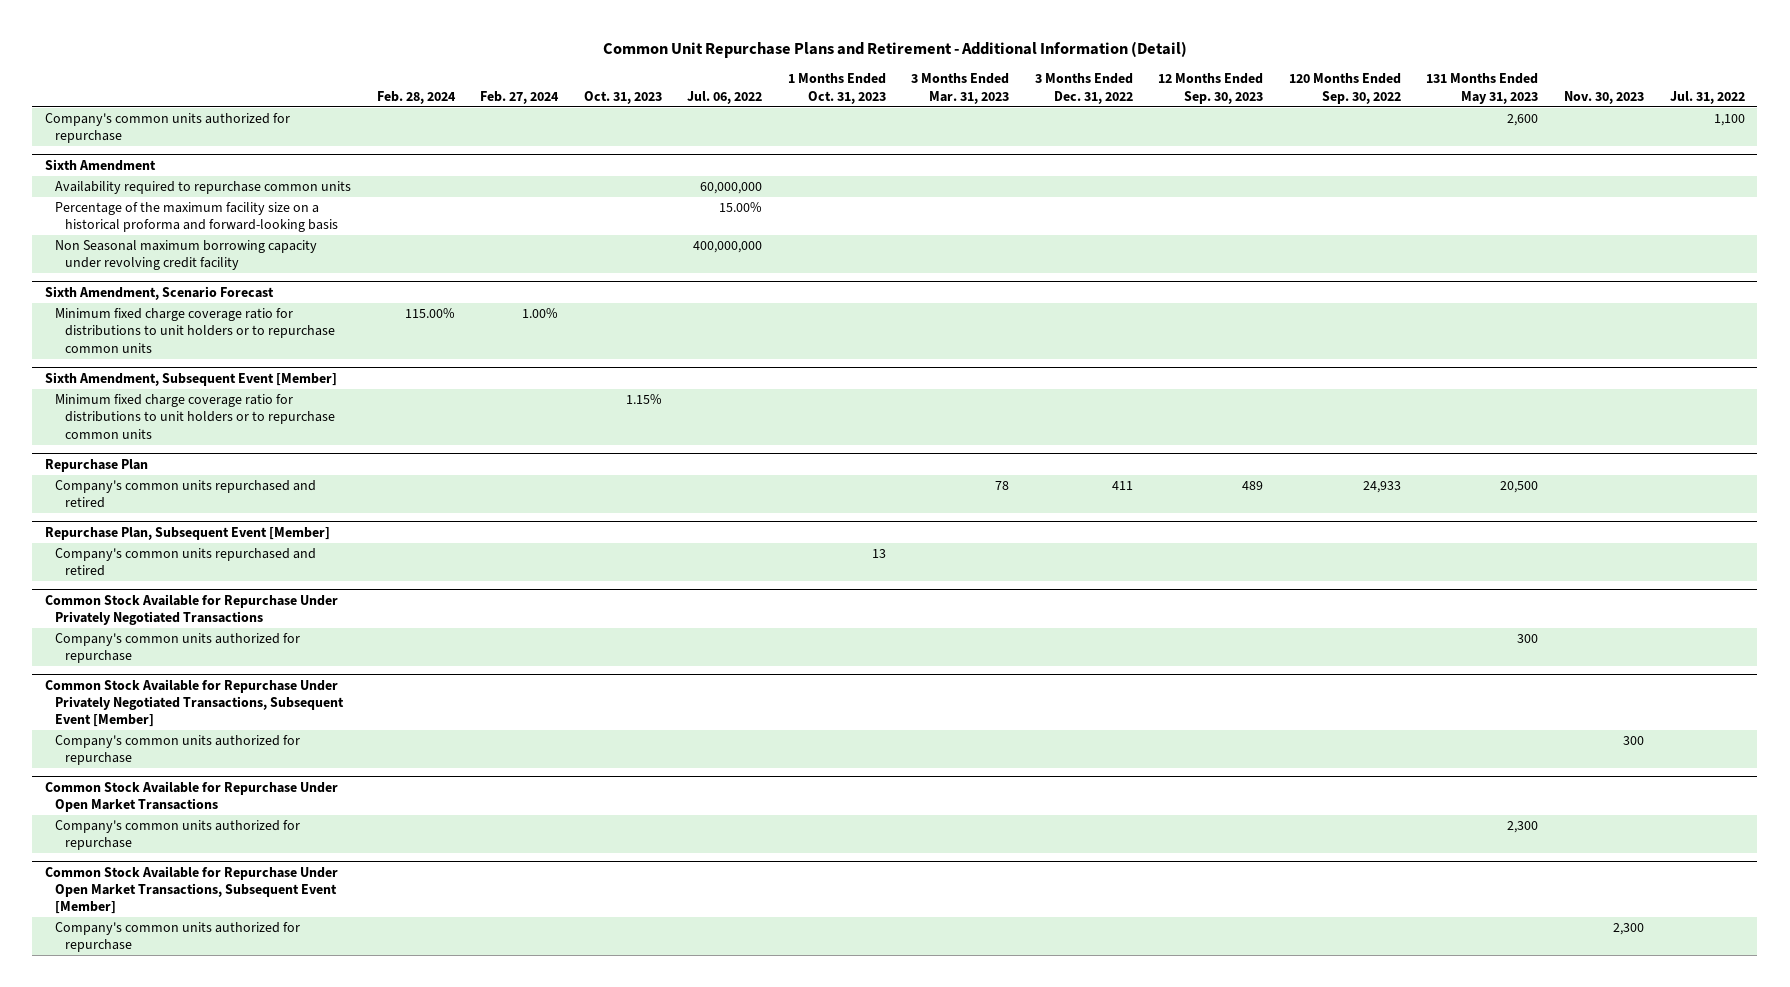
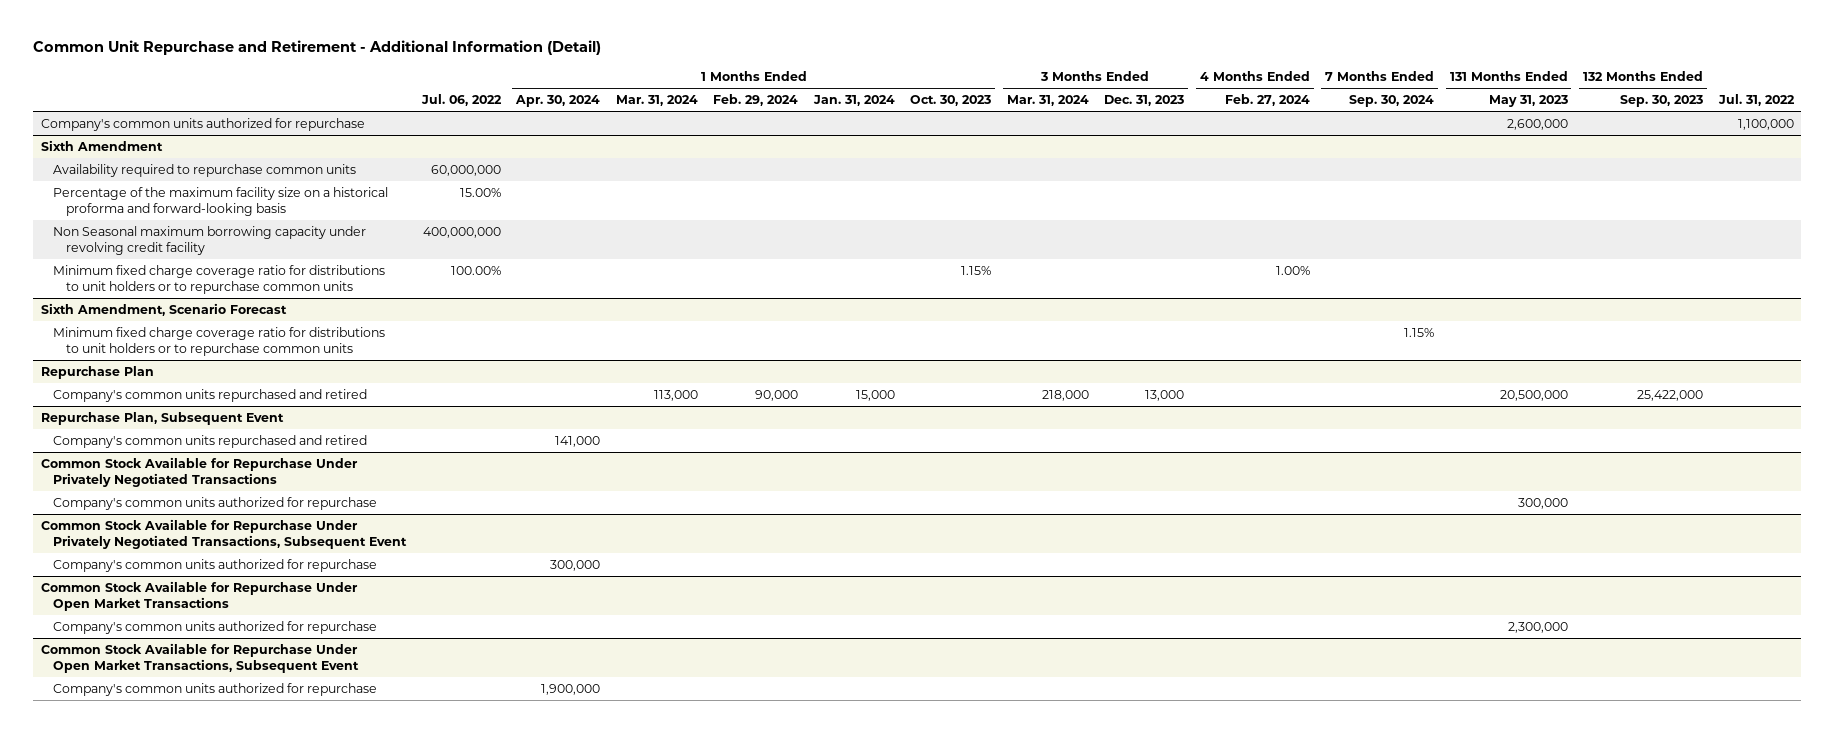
- Common Unit Repurchase Plans and Retirement - Additional Information (Detail)
+ Common Unit Repurchase and Retirement - Additional Information (Detail)
- | Feb. 28, 2024 | Feb. 27, 2024 | Oct. 31, 2023 | Jul. 06, 2022 | 1 Months Ended Oct. 31, 2023 | 3 Months Ended Mar. 31, 2023 | 3 Months Ended Dec. 31, 2022 | 12 Months Ended Sep. 30, 2023 | 120 Months Ended Sep. 30, 2022 | 131 Months Ended May 31, 2023 | Nov. 30, 2023 | Jul. 31, 2022
+ | Jul. 06, 2022 | 1 Months Ended Apr. 30, 2024 | 1 Months Ended Mar. 31, 2024 | 1 Months Ended Feb. 29, 2024 | 1 Months Ended Jan. 31, 2024 | 1 Months Ended Oct. 30, 2023 | 3 Months Ended Mar. 31, 2024 | 3 Months Ended Dec. 31, 2023 | 4 Months Ended Feb. 27, 2024 | 7 Months Ended Sep. 30, 2024 | 131 Months Ended May 31, 2023 | 132 Months Ended Sep. 30, 2023 | Jul. 31, 2022
- Company's common units authorized for repurchase | | | | | | | | | | 2,600 | | 1,100
+ Company's common units authorized for repurchase | | | | | | | | | | | 2,600,000 | | 1,100,000
@ Sixth Amendment
+ Minimum fixed charge coverage ratio for distributions to unit holders or to repurchase common units | 100.00% | | | | | 1.15% | | | 1.00% | | | |
- Sixth Amendment, Subsequent Event [Member]
- Minimum fixed charge coverage ratio for distributions to unit holders or to repurchase common units | | | 1.15% | | | | | | | | |
@ Repurchase Plan
- Company's common units repurchased and retired | | | | | | 78 | 411 | 489 | 24,933 | 20,500 | |
- Repurchase Plan, Subsequent Event [Member]
@ Repurchase Plan
+ Company's common units repurchased and retired | | | 113,000 | 90,000 | 15,000 | | 218,000 | 13,000 | | | 20,500,000 | 25,422,000 |
+ Repurchase Plan, Subsequent Event
@ Common Stock Available for Repurchase Under Privately Negotiated Transactions
- Company's common units authorized for repurchase | | | | | | | | | | 300 | |
- Common Stock Available for Repurchase Under Privately Negotiated Transactions, Subsequent Event [Member]
@ Common Stock Available for Repurchase Under Privately Negotiated Transactions
+ Company's common units authorized for repurchase | | | | | | | | | | | 300,000 | |
+ Common Stock Available for Repurchase Under Privately Negotiated Transactions, Subsequent Event
@ Common Stock Available for Repurchase Under Open Market Transactions
- Company's common units authorized for repurchase | | | | | | | | | | 2,300 | |
- Common Stock Available for Repurchase Under Open Market Transactions, Subsequent Event [Member]
@ Common Stock Available for Repurchase Under Open Market Transactions
+ Company's common units authorized for repurchase | | | | | | | | | | | 2,300,000 | |
+ Common Stock Available for Repurchase Under Open Market Transactions, Subsequent Event

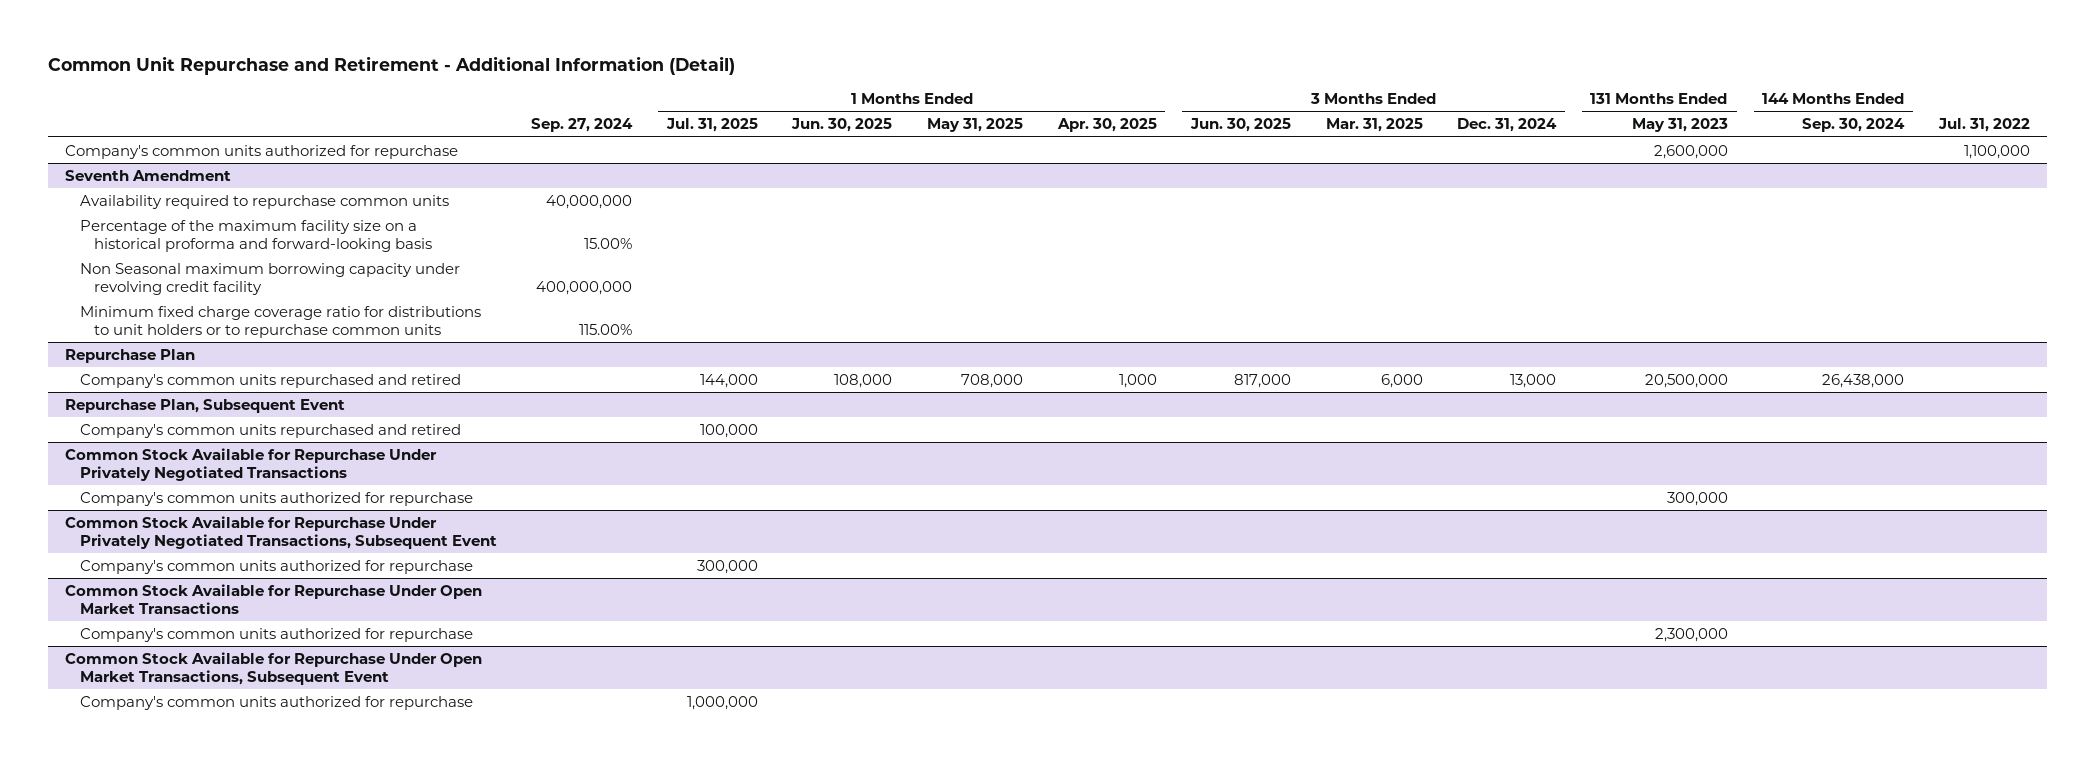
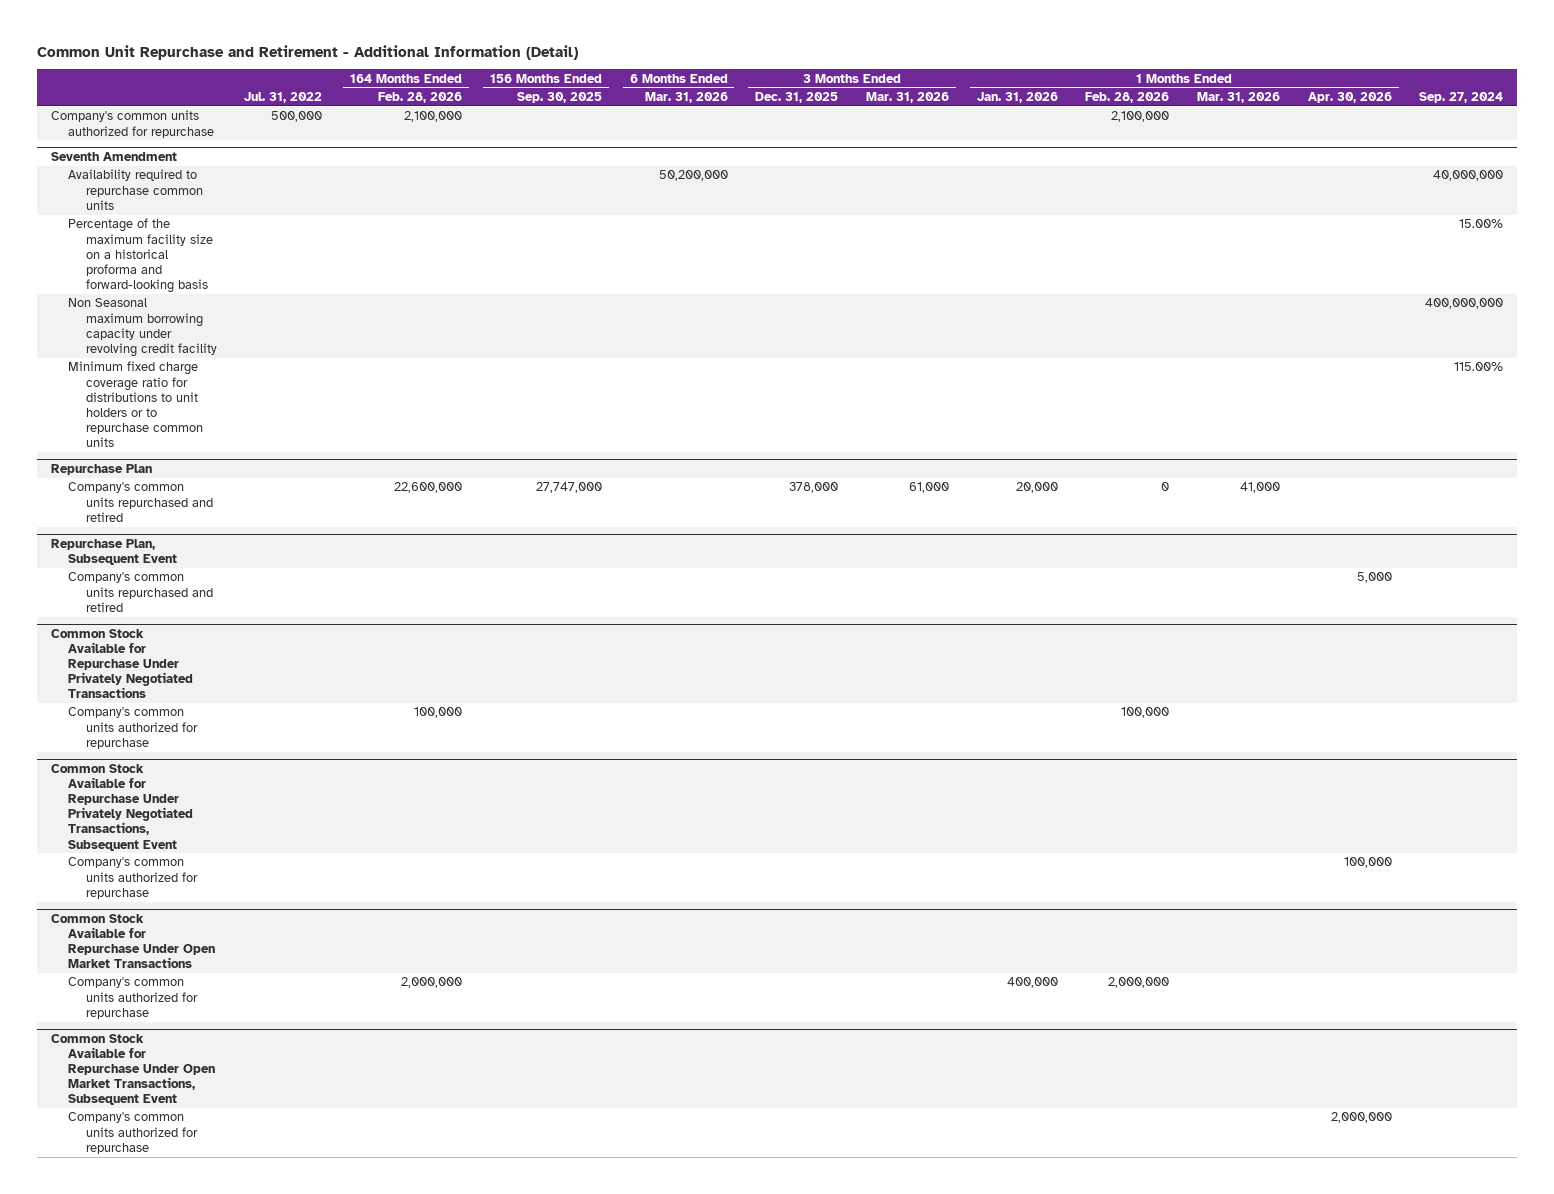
- | Sep. 27, 2024 | 1 Months Ended Jul. 31, 2025 | 1 Months Ended Jun. 30, 2025 | 1 Months Ended May 31, 2025 | 1 Months Ended Apr. 30, 2025 | 3 Months Ended Jun. 30, 2025 | 3 Months Ended Mar. 31, 2025 | 3 Months Ended Dec. 31, 2024 | 131 Months Ended May 31, 2023 | 144 Months Ended Sep. 30, 2024 | Jul. 31, 2022
+ | Jul. 31, 2022 | 164 Months Ended Feb. 28, 2026 | 156 Months Ended Sep. 30, 2025 | 6 Months Ended Mar. 31, 2026 | 3 Months Ended Dec. 31, 2025 | 3 Months Ended Mar. 31, 2026 | 1 Months Ended Jan. 31, 2026 | 1 Months Ended Feb. 28, 2026 | 1 Months Ended Mar. 31, 2026 | 1 Months Ended Apr. 30, 2026 | Sep. 27, 2024
- Company's common units authorized for repurchase | | | | | | | | | 2,600,000 | | 1,100,000
+ Company's common units authorized for repurchase | 500,000 | 2,100,000 | | | | | | 2,100,000 | | |

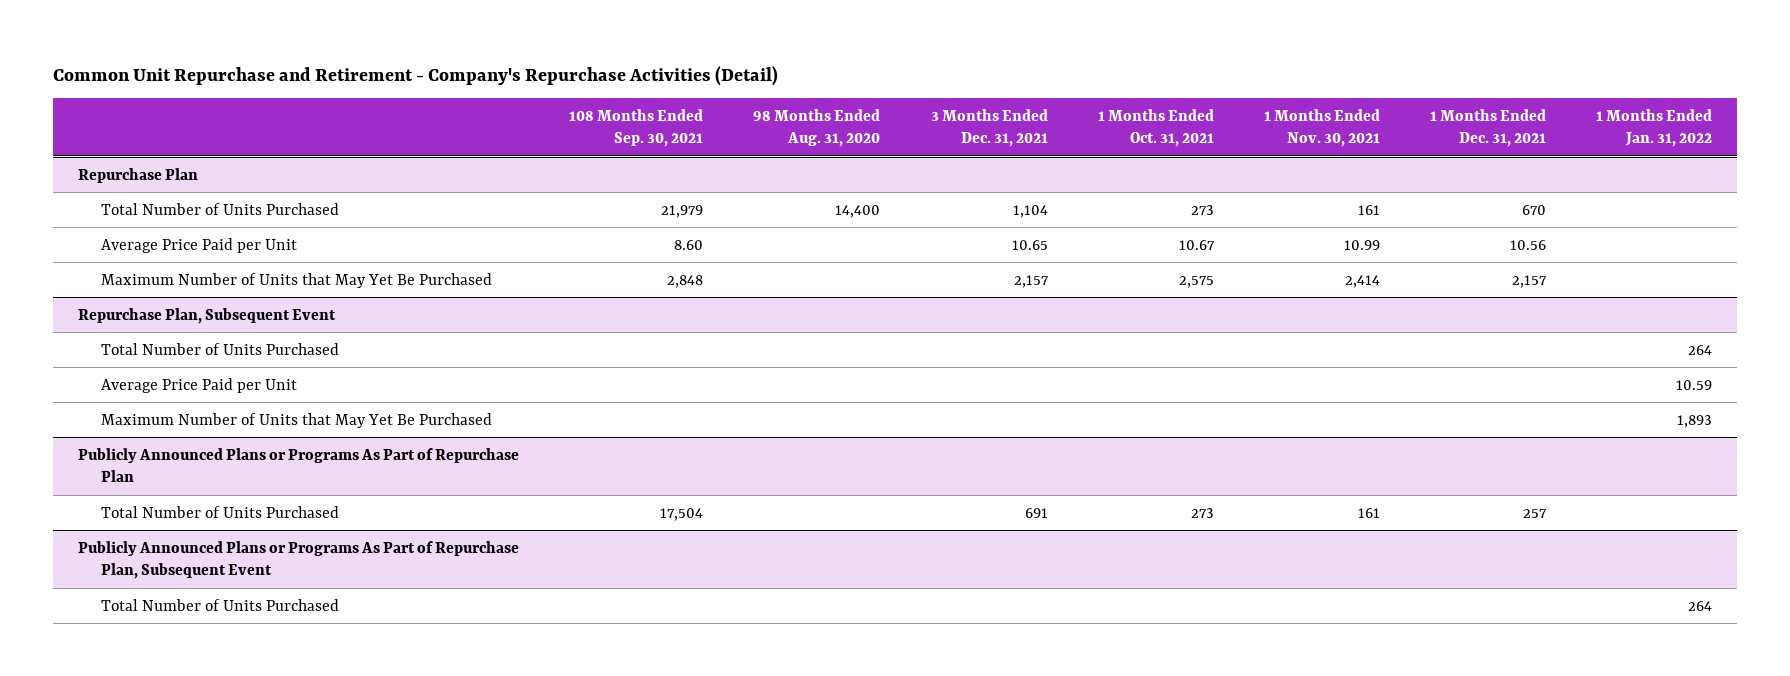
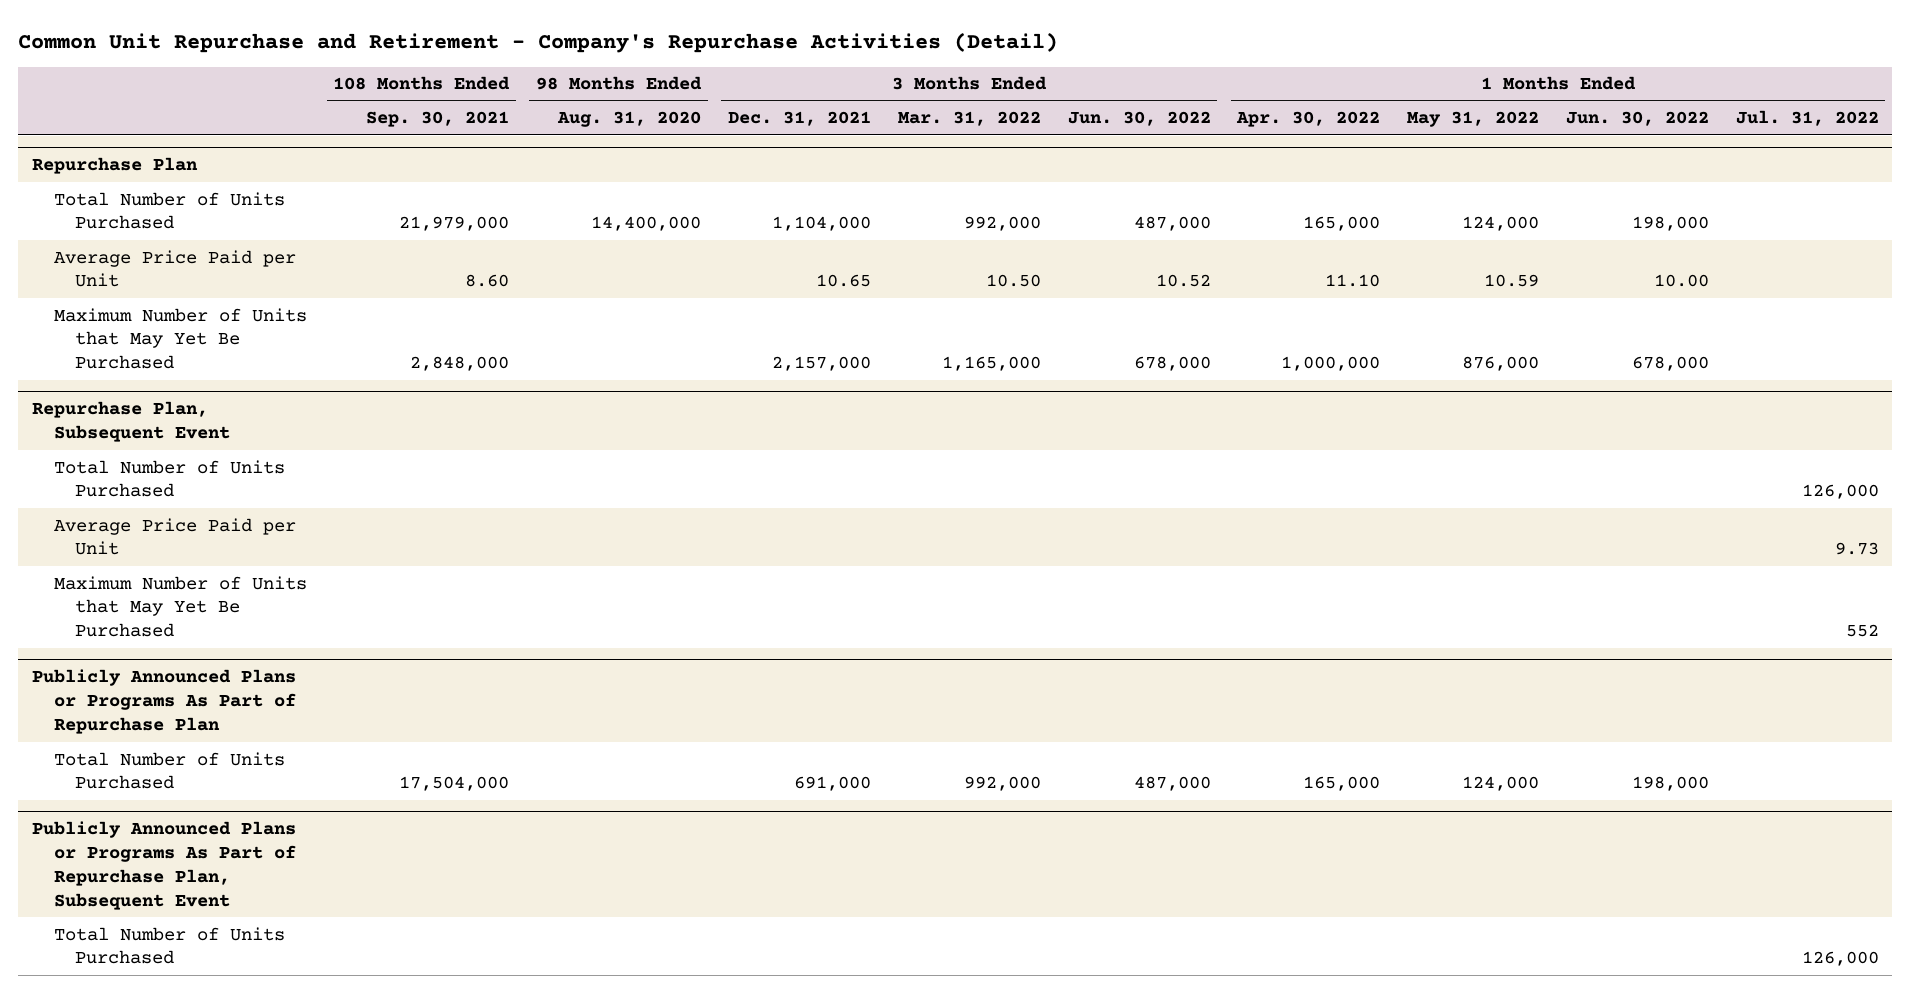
- | 108 Months Ended Sep. 30, 2021 | 98 Months Ended Aug. 31, 2020 | 3 Months Ended Dec. 31, 2021 | 1 Months Ended Oct. 31, 2021 | 1 Months Ended Nov. 30, 2021 | 1 Months Ended Dec. 31, 2021 | 1 Months Ended Jan. 31, 2022
+ | 108 Months Ended Sep. 30, 2021 | 98 Months Ended Aug. 31, 2020 | 3 Months Ended Dec. 31, 2021 | 3 Months Ended Mar. 31, 2022 | 3 Months Ended Jun. 30, 2022 | 1 Months Ended Apr. 30, 2022 | 1 Months Ended May 31, 2022 | 1 Months Ended Jun. 30, 2022 | 1 Months Ended Jul. 31, 2022
@ Repurchase Plan
- Total Number of Units Purchased | 21,979 | 14,400 | 1,104 | 273 | 161 | 670 |
+ Total Number of Units Purchased | 21,979,000 | 14,400,000 | 1,104,000 | 992,000 | 487,000 | 165,000 | 124,000 | 198,000 |
- Maximum Number of Units that May Yet Be Purchased | 2,848 | | 2,157 | 2,575 | 2,414 | 2,157 |
+ Maximum Number of Units that May Yet Be Purchased | 2,848,000 | | 2,157,000 | 1,165,000 | 678,000 | 1,000,000 | 876,000 | 678,000 |
@ Publicly Announced Plans or Programs As Part of Repurchase Plan
- Total Number of Units Purchased | 17,504 | | 691 | 273 | 161 | 257 |
+ Total Number of Units Purchased | 17,504,000 | | 691,000 | 992,000 | 487,000 | 165,000 | 124,000 | 198,000 |

